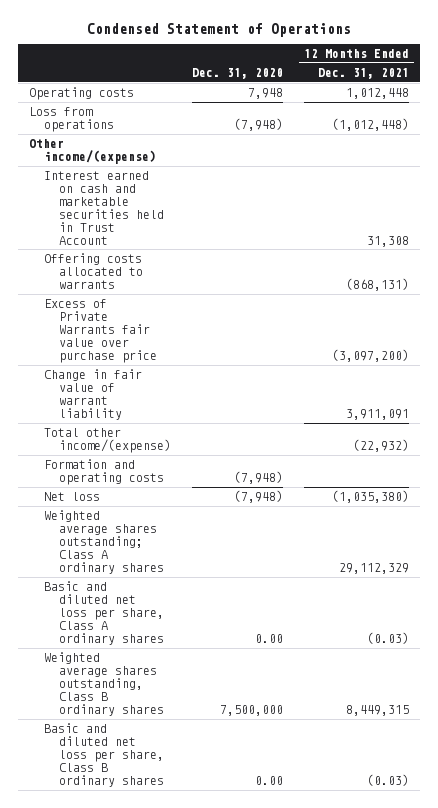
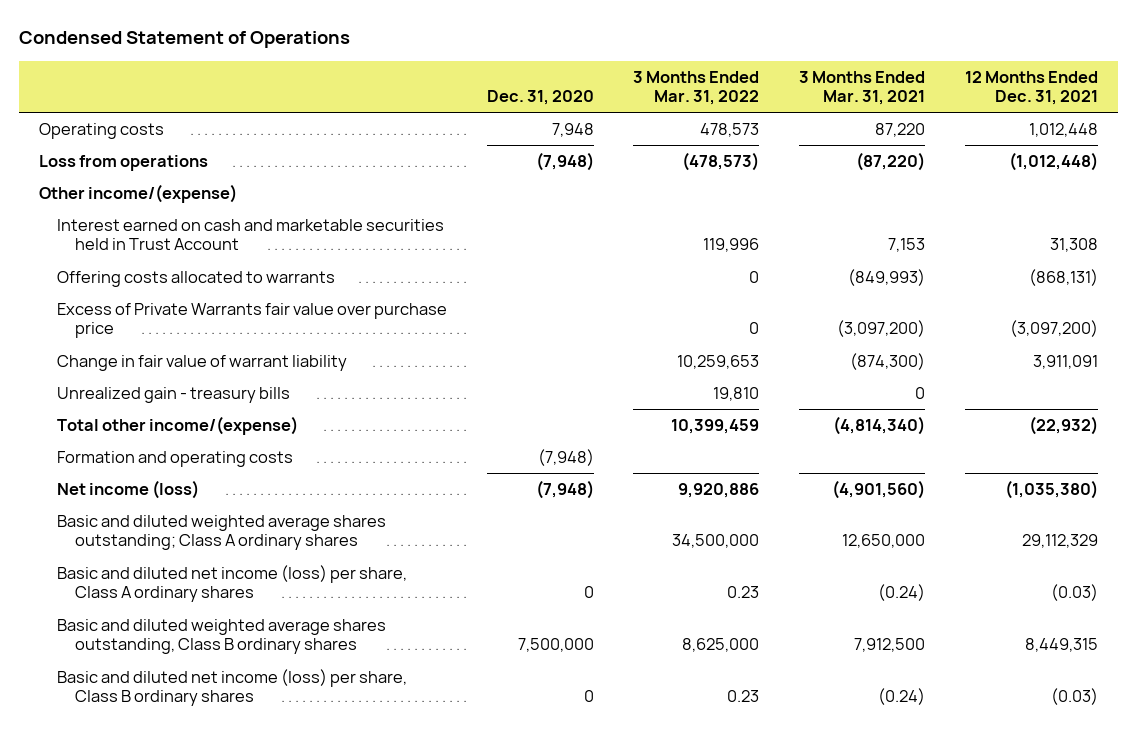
- | Dec. 31, 2020 | 12 Months Ended Dec. 31, 2021
+ | Dec. 31, 2020 | 3 Months Ended Mar. 31, 2022 | 3 Months Ended Mar. 31, 2021 | 12 Months Ended Dec. 31, 2021
+ Unrealized gain - treasury bills | | 19,810 | 0 |
- Net loss | (7,948) | (1,035,380)
- Weighted average shares outstanding; Class A ordinary shares | | 29,112,329
- Basic and diluted net loss per share, Class A ordinary shares | 0.00 | (0.03)
- Weighted average shares outstanding, Class B ordinary shares | 7,500,000 | 8,449,315
- Basic and diluted net loss per share, Class B ordinary shares | 0.00 | (0.03)
+ Net income (loss) | (7,948) | 9,920,886 | (4,901,560) | (1,035,380)
+ Basic and diluted weighted average shares outstanding; Class A ordinary shares | | 34,500,000 | 12,650,000 | 29,112,329
+ Basic and diluted net income (loss) per share, Class A ordinary shares | 0 | 0.23 | (0.24) | (0.03)
+ Basic and diluted weighted average shares outstanding, Class B ordinary shares | 7,500,000 | 8,625,000 | 7,912,500 | 8,449,315
+ Basic and diluted net income (loss) per share, Class B ordinary shares | 0 | 0.23 | (0.24) | (0.03)

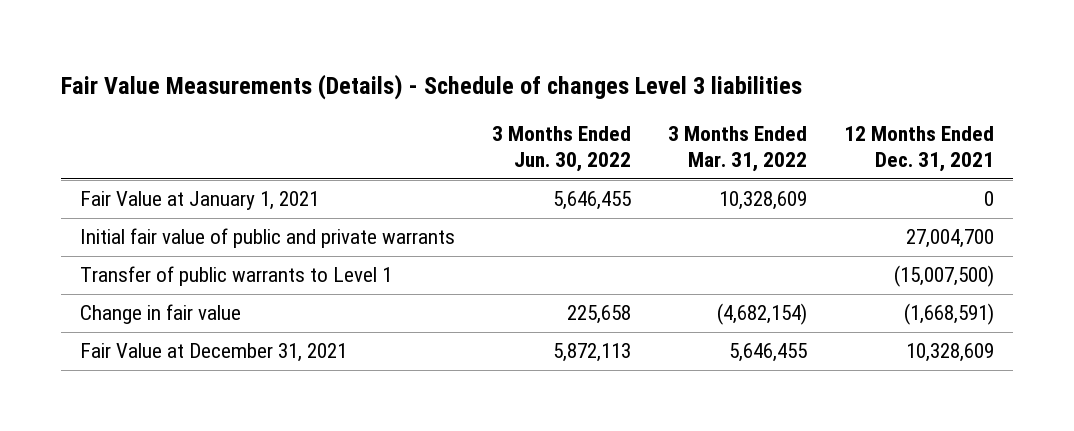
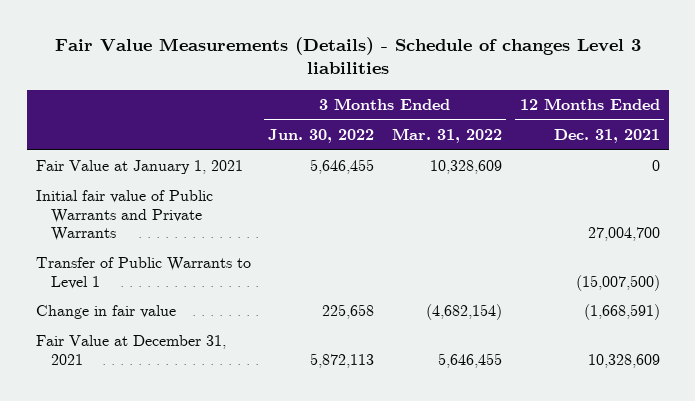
- Initial fair value of public and private warrants | | | 27,004,700
- Transfer of public warrants to Level 1 | | | (15,007,500)
+ Initial fair value of Public Warrants and Private Warrants | | | 27,004,700
+ Transfer of Public Warrants to Level 1 | | | (15,007,500)

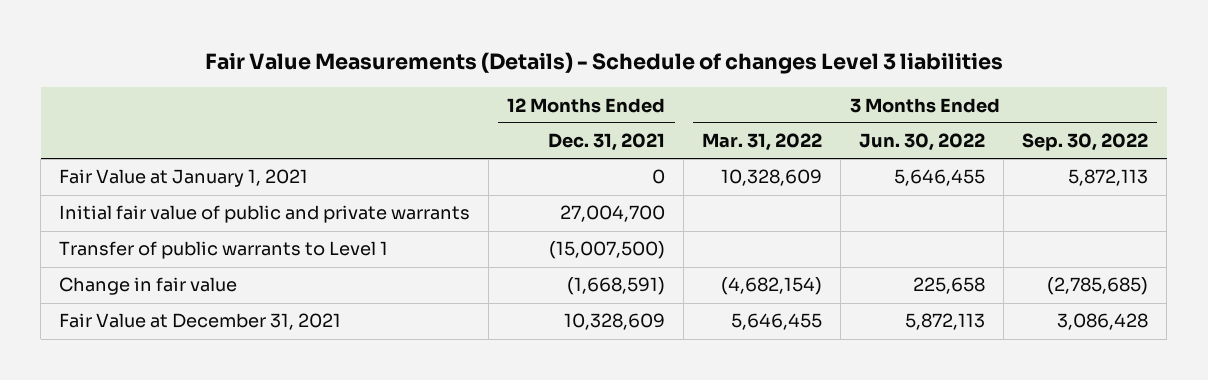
- | 3 Months Ended Jun. 30, 2022 | 3 Months Ended Mar. 31, 2022 | 12 Months Ended Dec. 31, 2021
+ | 12 Months Ended Dec. 31, 2021 | 3 Months Ended Mar. 31, 2022 | 3 Months Ended Jun. 30, 2022 | 3 Months Ended Sep. 30, 2022
- Initial fair value of Public Warrants and Private Warrants | | | 27,004,700
- Transfer of Public Warrants to Level 1 | | | (15,007,500)
+ Initial fair value of public and private warrants | 27,004,700 | | |
+ Transfer of public warrants to Level 1 | (15,007,500) | | |

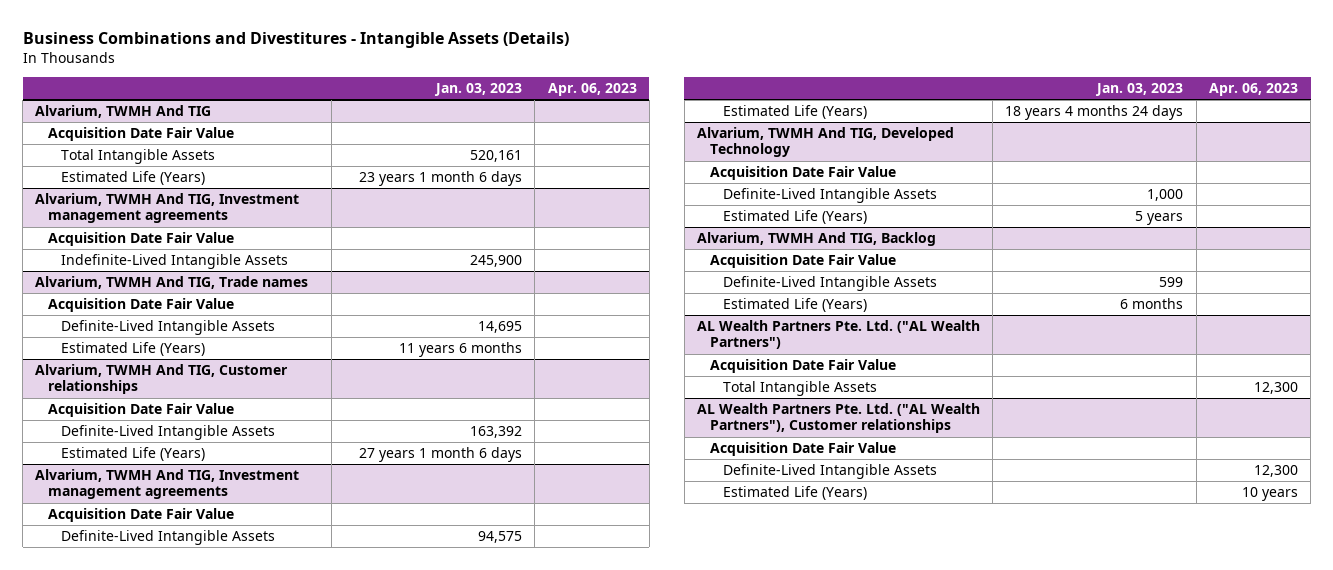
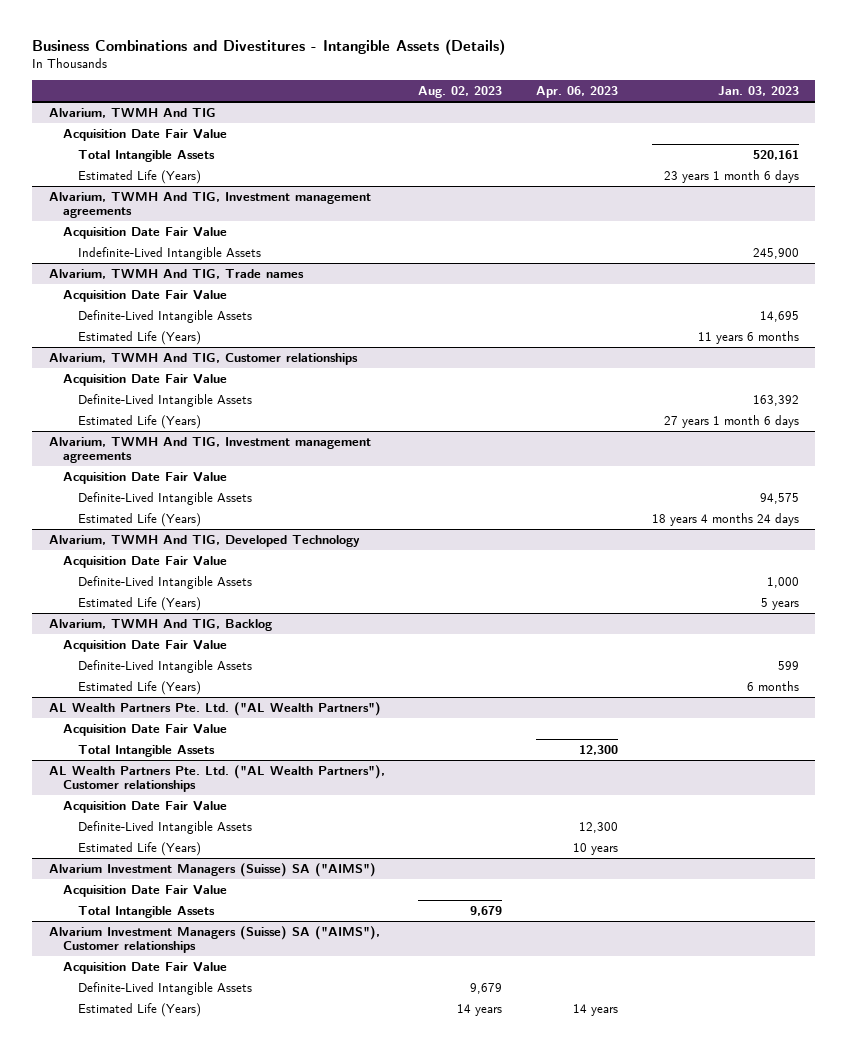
- | Jan. 03, 2023 | Apr. 06, 2023
+ | Aug. 02, 2023 | Apr. 06, 2023 | Jan. 03, 2023
+ Alvarium Investment Managers (Suisse) SA ("AIMS")
+ Acquisition Date Fair Value
+ Total Intangible Assets | 9,679 | |
+ Alvarium Investment Managers (Suisse) SA ("AIMS"), Customer relationships
+ Acquisition Date Fair Value
+ Definite-Lived Intangible Assets | 9,679 | |
+ Estimated Life (Years) | 14 years | 14 years |

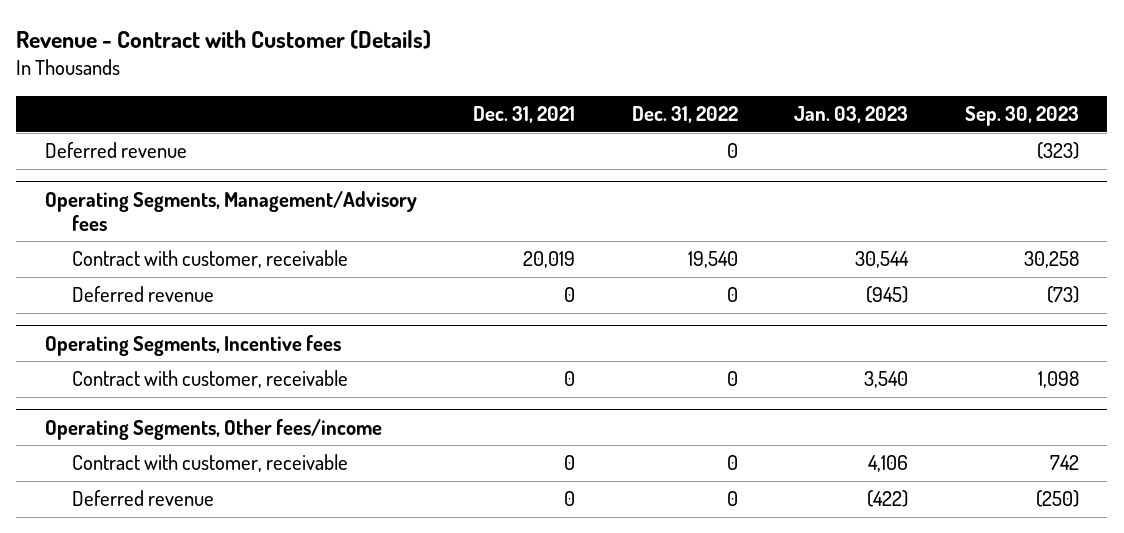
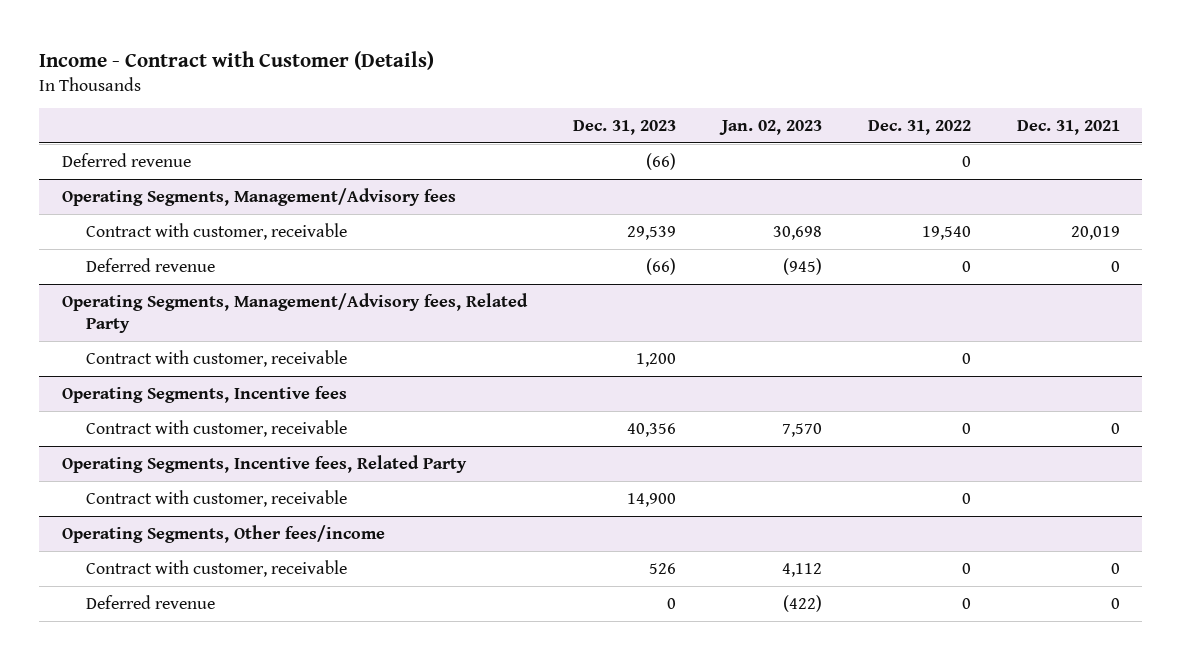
- Revenue - Contract with Customer (Details)
+ Income - Contract with Customer (Details)
- | Dec. 31, 2021 | Dec. 31, 2022 | Jan. 03, 2023 | Sep. 30, 2023
+ | Dec. 31, 2023 | Jan. 02, 2023 | Dec. 31, 2022 | Dec. 31, 2021
+ Operating Segments, Management/Advisory fees, Related Party
+ Contract with customer, receivable | 1,200 | | 0 |
+ Operating Segments, Incentive fees, Related Party
+ Contract with customer, receivable | 14,900 | | 0 |

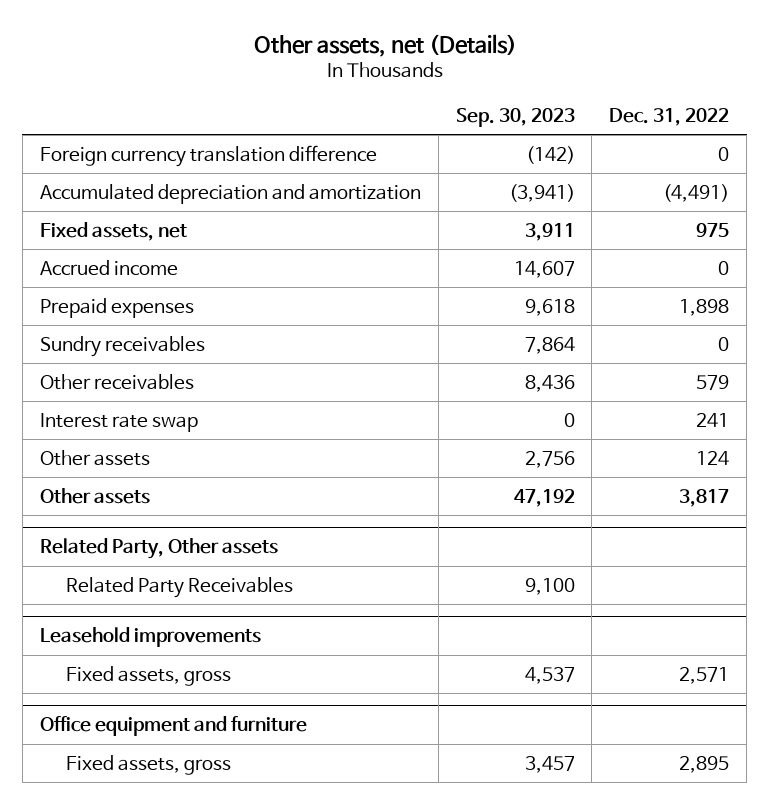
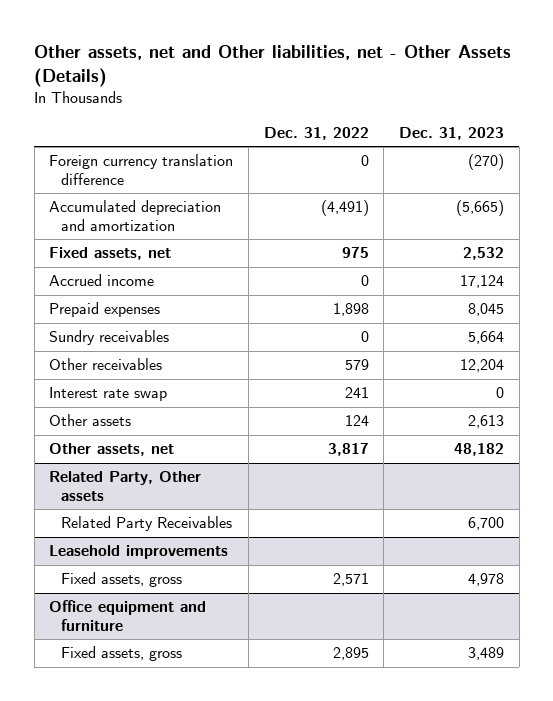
- Other assets, net (Details)
+ Other assets, net and Other liabilities, net - Other Assets (Details)
- | Sep. 30, 2023 | Dec. 31, 2022
+ | Dec. 31, 2022 | Dec. 31, 2023
- Other assets | 47,192 | 3,817
+ Other assets, net | 3,817 | 48,182

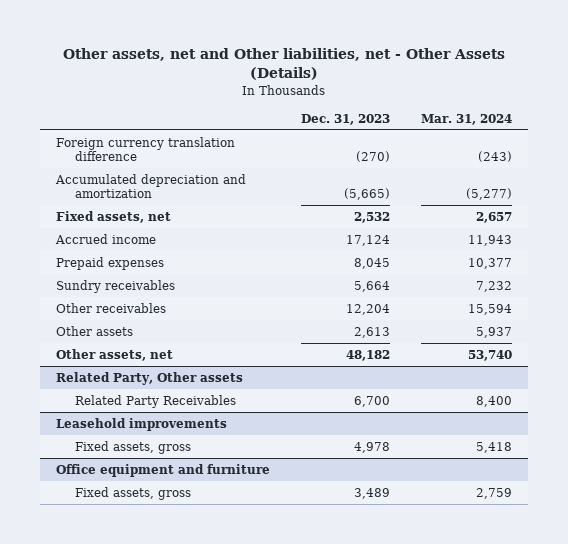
- | Dec. 31, 2022 | Dec. 31, 2023
+ | Dec. 31, 2023 | Mar. 31, 2024
- Interest rate swap | 241 | 0

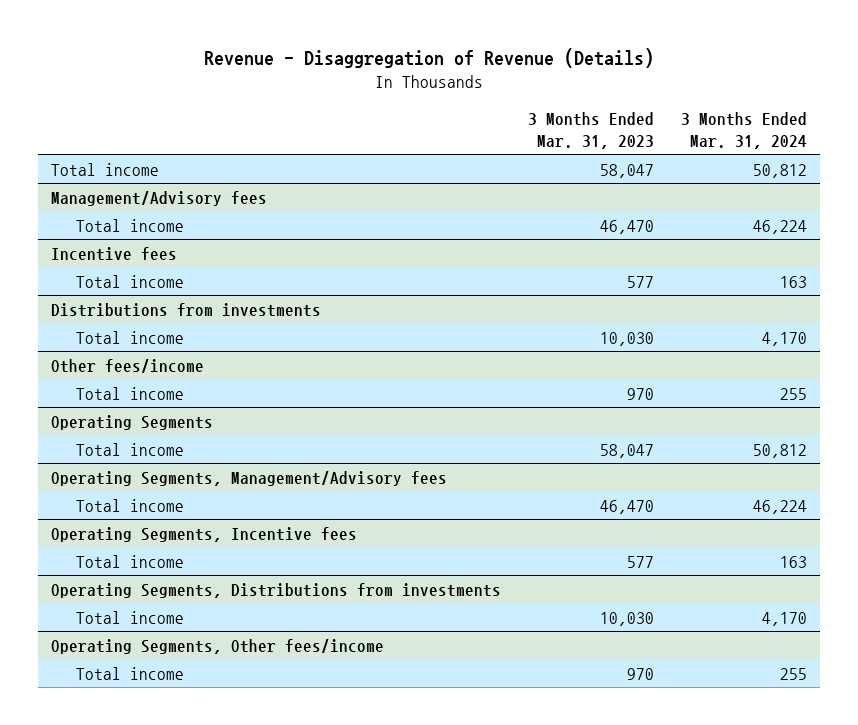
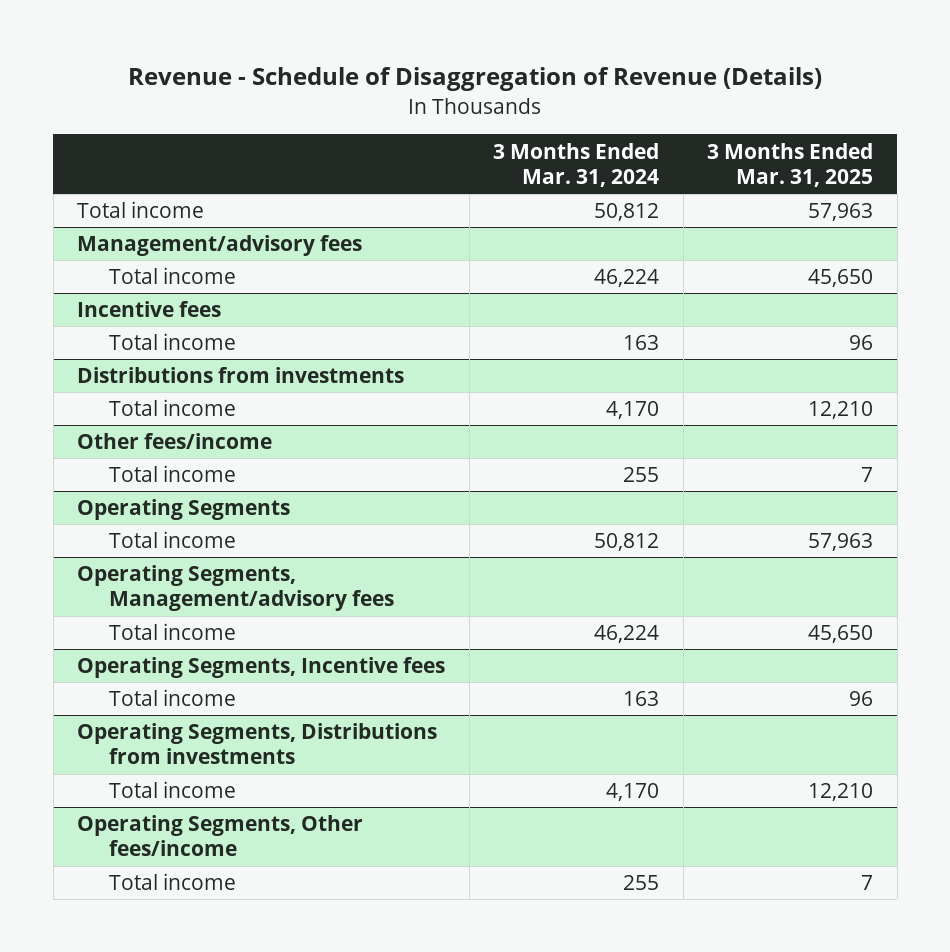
- Revenue - Disaggregation of Revenue (Details)
+ Revenue - Schedule of Disaggregation of Revenue (Details)
- | 3 Months Ended Mar. 31, 2023 | 3 Months Ended Mar. 31, 2024
+ | 3 Months Ended Mar. 31, 2024 | 3 Months Ended Mar. 31, 2025
- Management/Advisory fees
+ Management/advisory fees
- Operating Segments, Management/Advisory fees
+ Operating Segments, Management/advisory fees

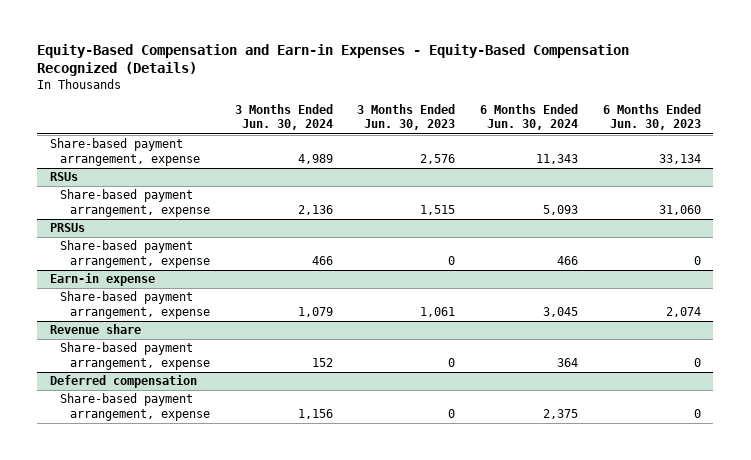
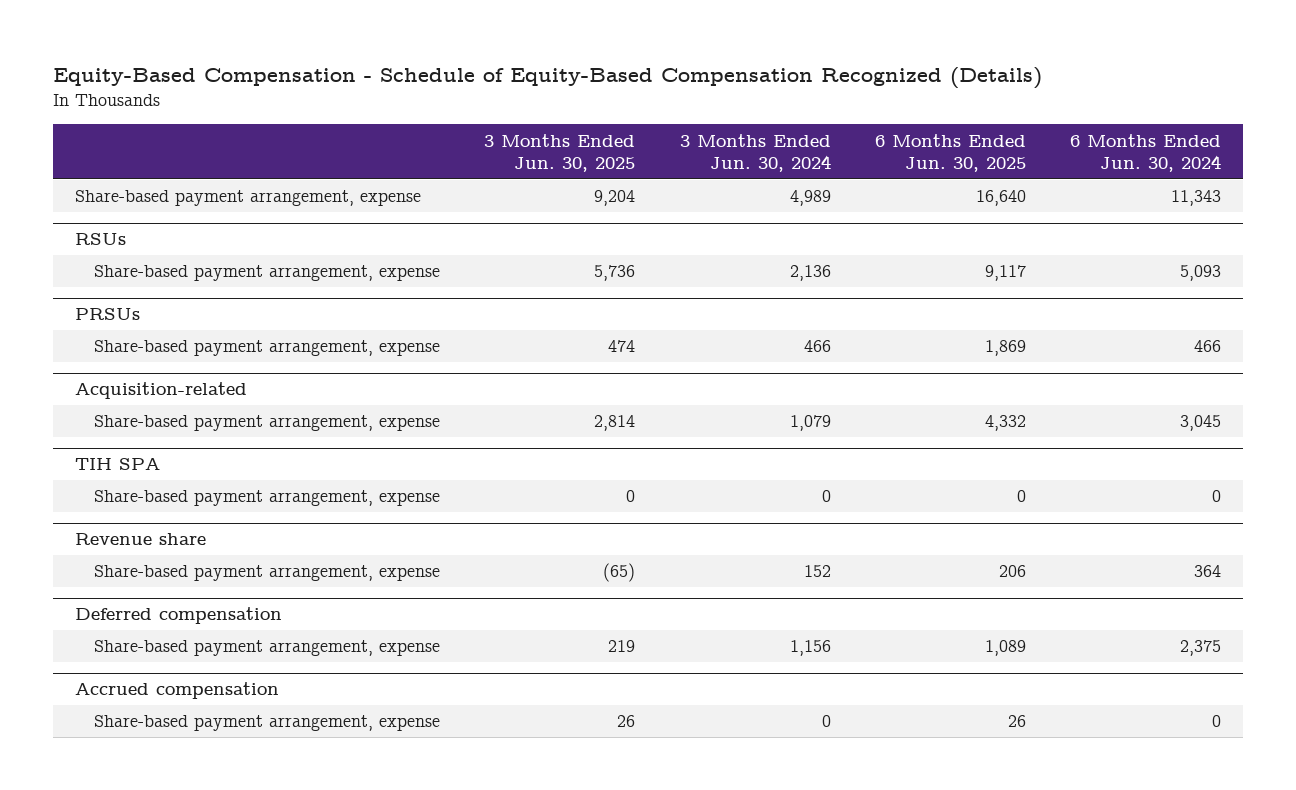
- Equity-Based Compensation and Earn-in Expenses - Equity-Based Compensation Recognized (Details)
+ Equity-Based Compensation - Schedule of Equity-Based Compensation Recognized (Details)
- | 3 Months Ended Jun. 30, 2024 | 3 Months Ended Jun. 30, 2023 | 6 Months Ended Jun. 30, 2024 | 6 Months Ended Jun. 30, 2023
+ | 3 Months Ended Jun. 30, 2025 | 3 Months Ended Jun. 30, 2024 | 6 Months Ended Jun. 30, 2025 | 6 Months Ended Jun. 30, 2024
- Earn-in expense
+ Acquisition-related
+ TIH SPA
+ Share-based payment arrangement, expense | 0 | 0 | 0 | 0
+ Accrued compensation
+ Share-based payment arrangement, expense | 26 | 0 | 26 | 0

